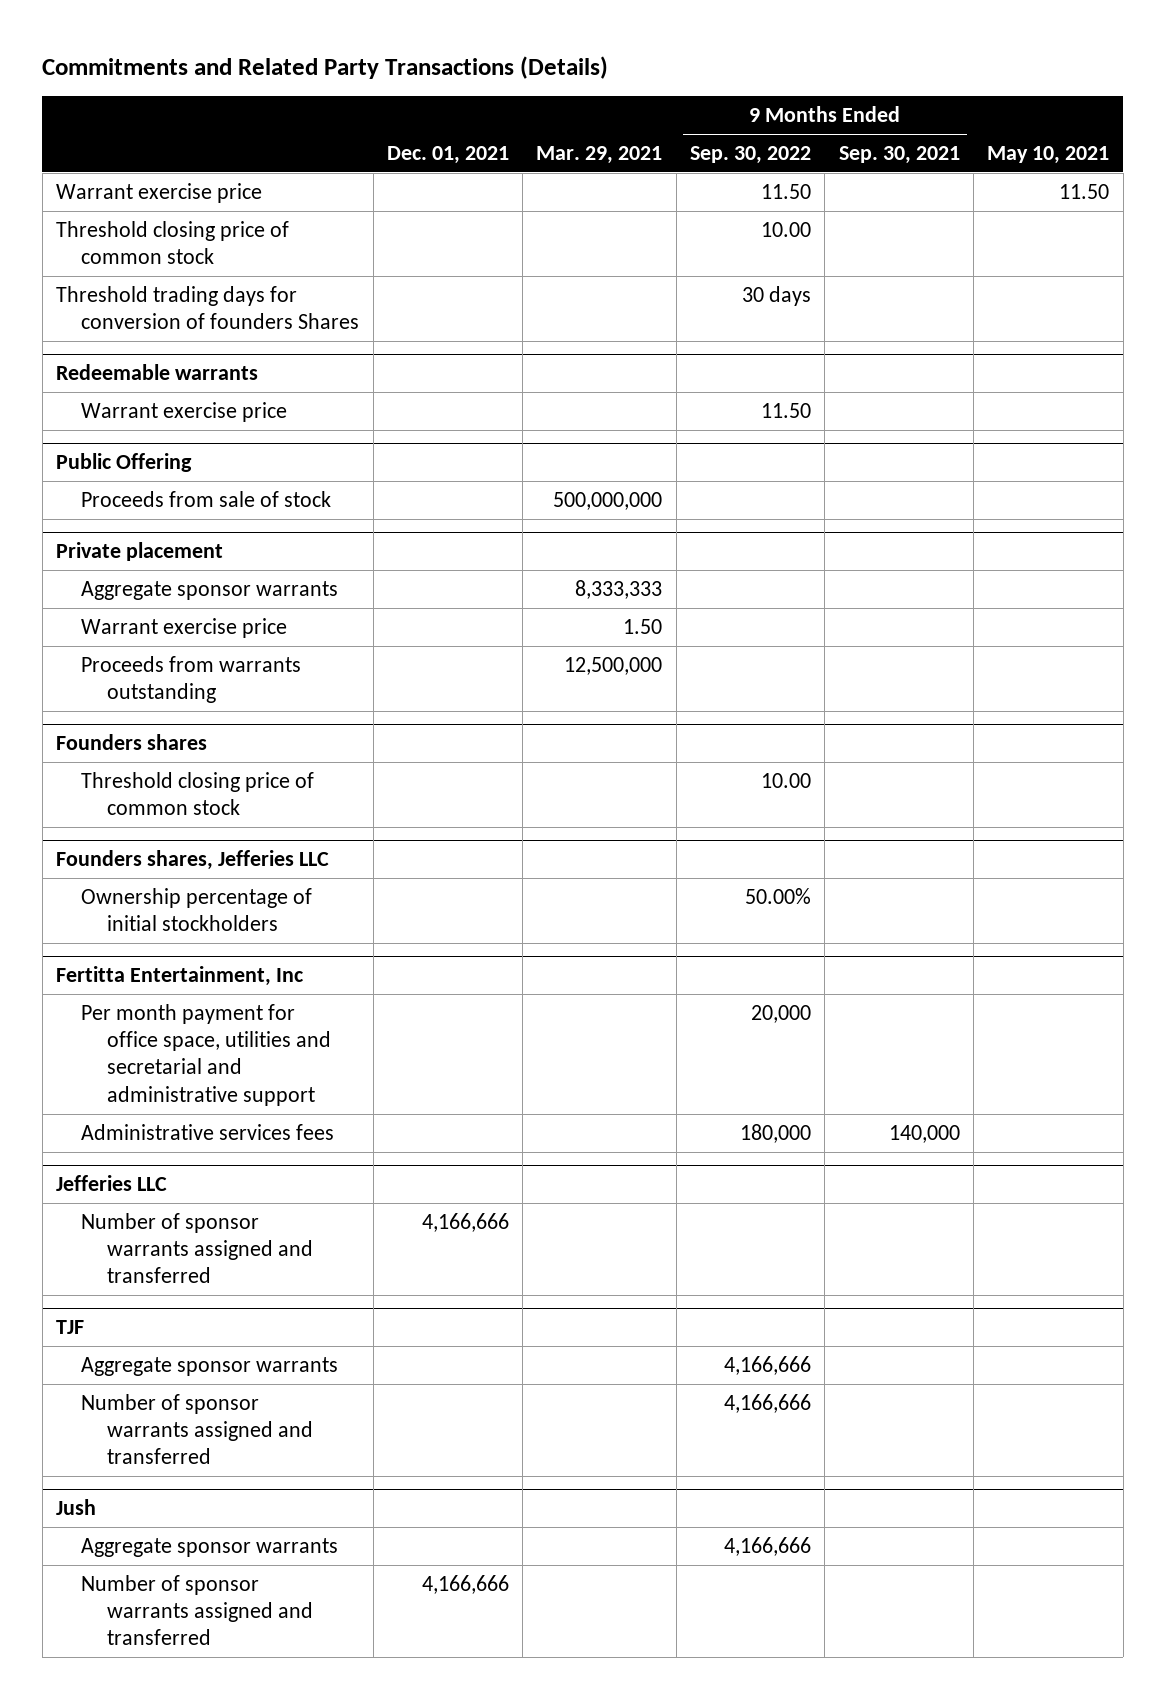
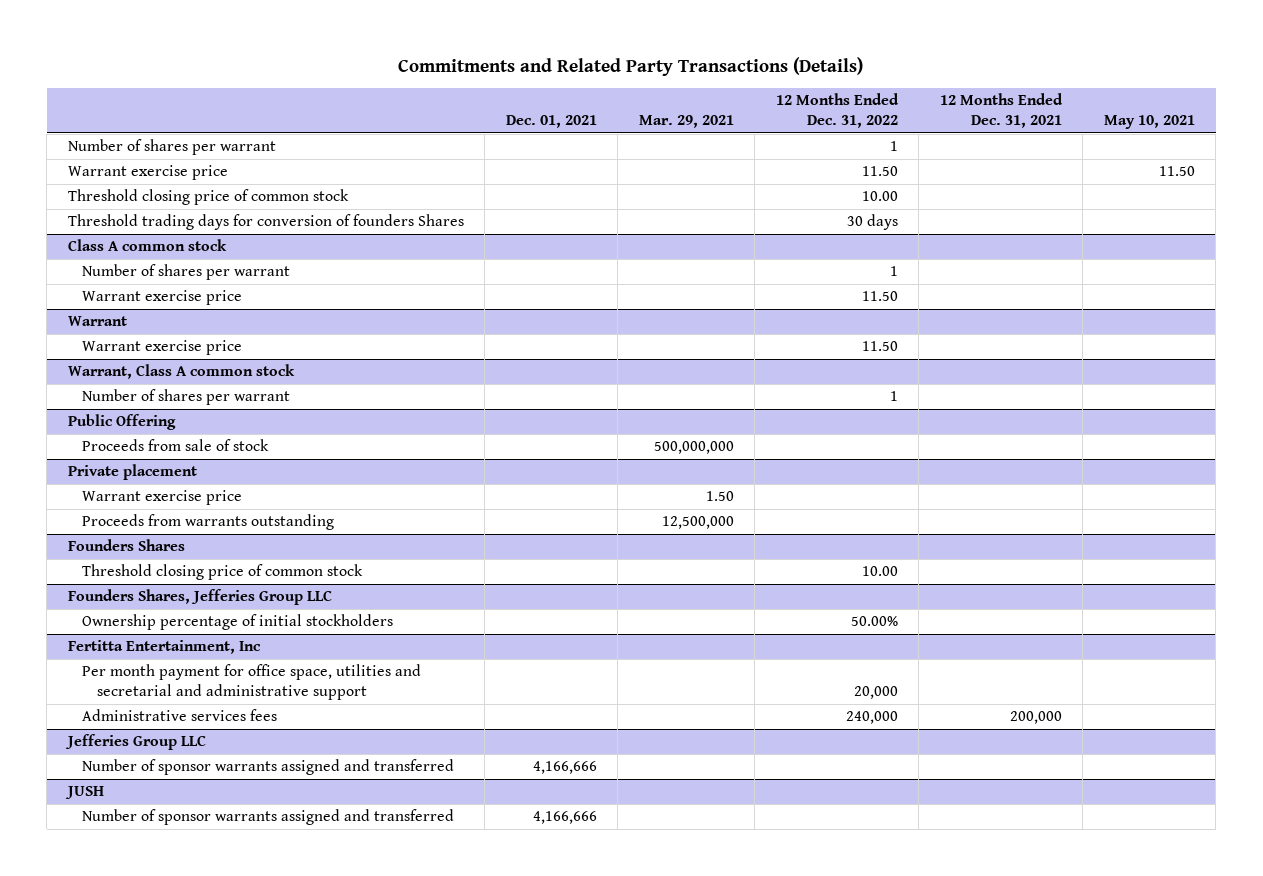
- | Dec. 01, 2021 | Mar. 29, 2021 | 9 Months Ended Sep. 30, 2022 | 9 Months Ended Sep. 30, 2021 | May 10, 2021
+ | Dec. 01, 2021 | Mar. 29, 2021 | 12 Months Ended Dec. 31, 2022 | 12 Months Ended Dec. 31, 2021 | May 10, 2021
+ Number of shares per warrant | | | 1 | |
- Redeemable warrants
+ Class A common stock
+ Number of shares per warrant | | | 1 | |
+ Warrant exercise price | | | 11.50 | |
+ Warrant
+ Warrant, Class A common stock
+ Number of shares per warrant | | | 1 | |
@ Private placement
- Aggregate sponsor warrants | | 8,333,333 | | |
- Founders shares
+ Founders Shares
- Founders shares, Jefferies LLC
+ Founders Shares, Jefferies Group LLC
- Jefferies LLC
+ Jefferies Group LLC
- TJF
- Aggregate sponsor warrants | | | 4,166,666 | |
- Number of sponsor warrants assigned and transferred | | | 4,166,666 | |
- Jush
- Aggregate sponsor warrants | | | 4,166,666 | |
+ JUSH

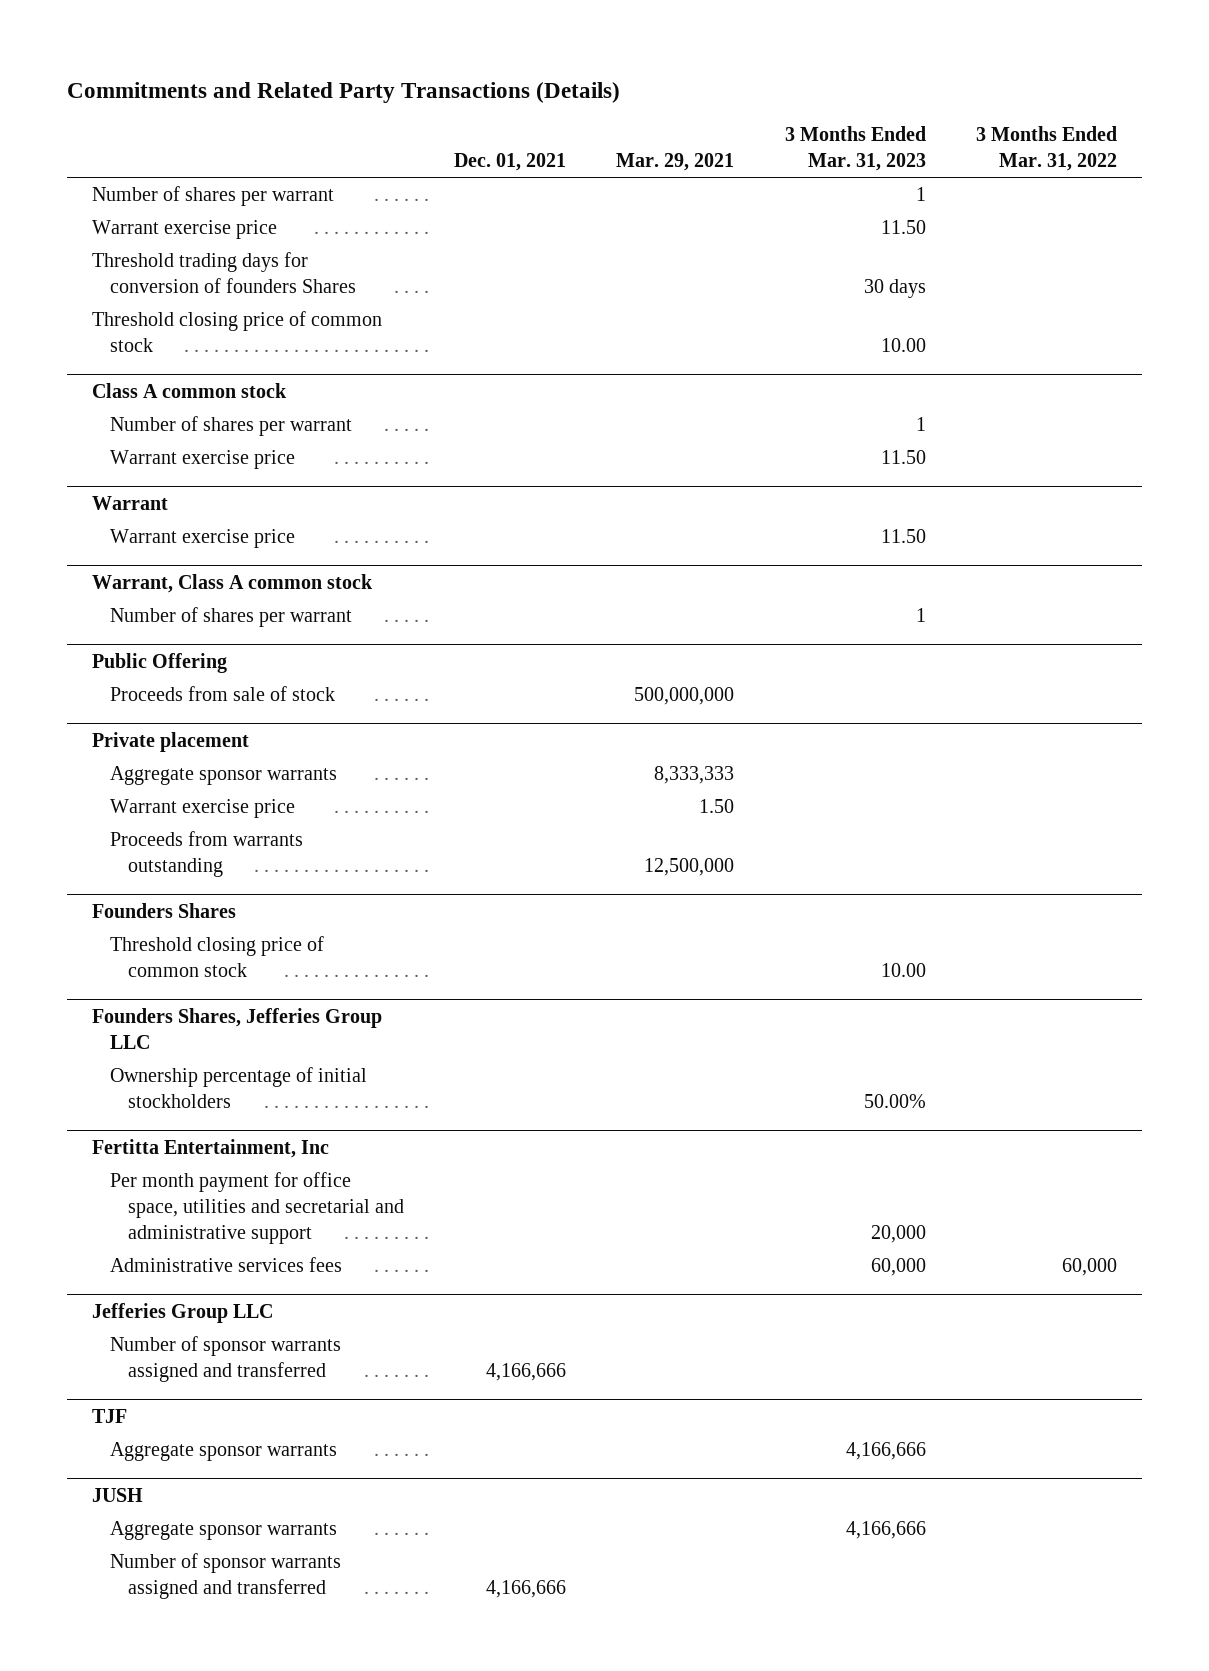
- | Dec. 01, 2021 | Mar. 29, 2021 | 12 Months Ended Dec. 31, 2022 | 12 Months Ended Dec. 31, 2021 | May 10, 2021
+ | Dec. 01, 2021 | Mar. 29, 2021 | 3 Months Ended Mar. 31, 2023 | 3 Months Ended Mar. 31, 2022
moved down: Threshold closing price of common stock | | | 10.00 |
@ Private placement
+ Aggregate sponsor warrants | | 8,333,333 | |
+ TJF
+ Aggregate sponsor warrants | | | 4,166,666 |
@ JUSH
+ Aggregate sponsor warrants | | | 4,166,666 |

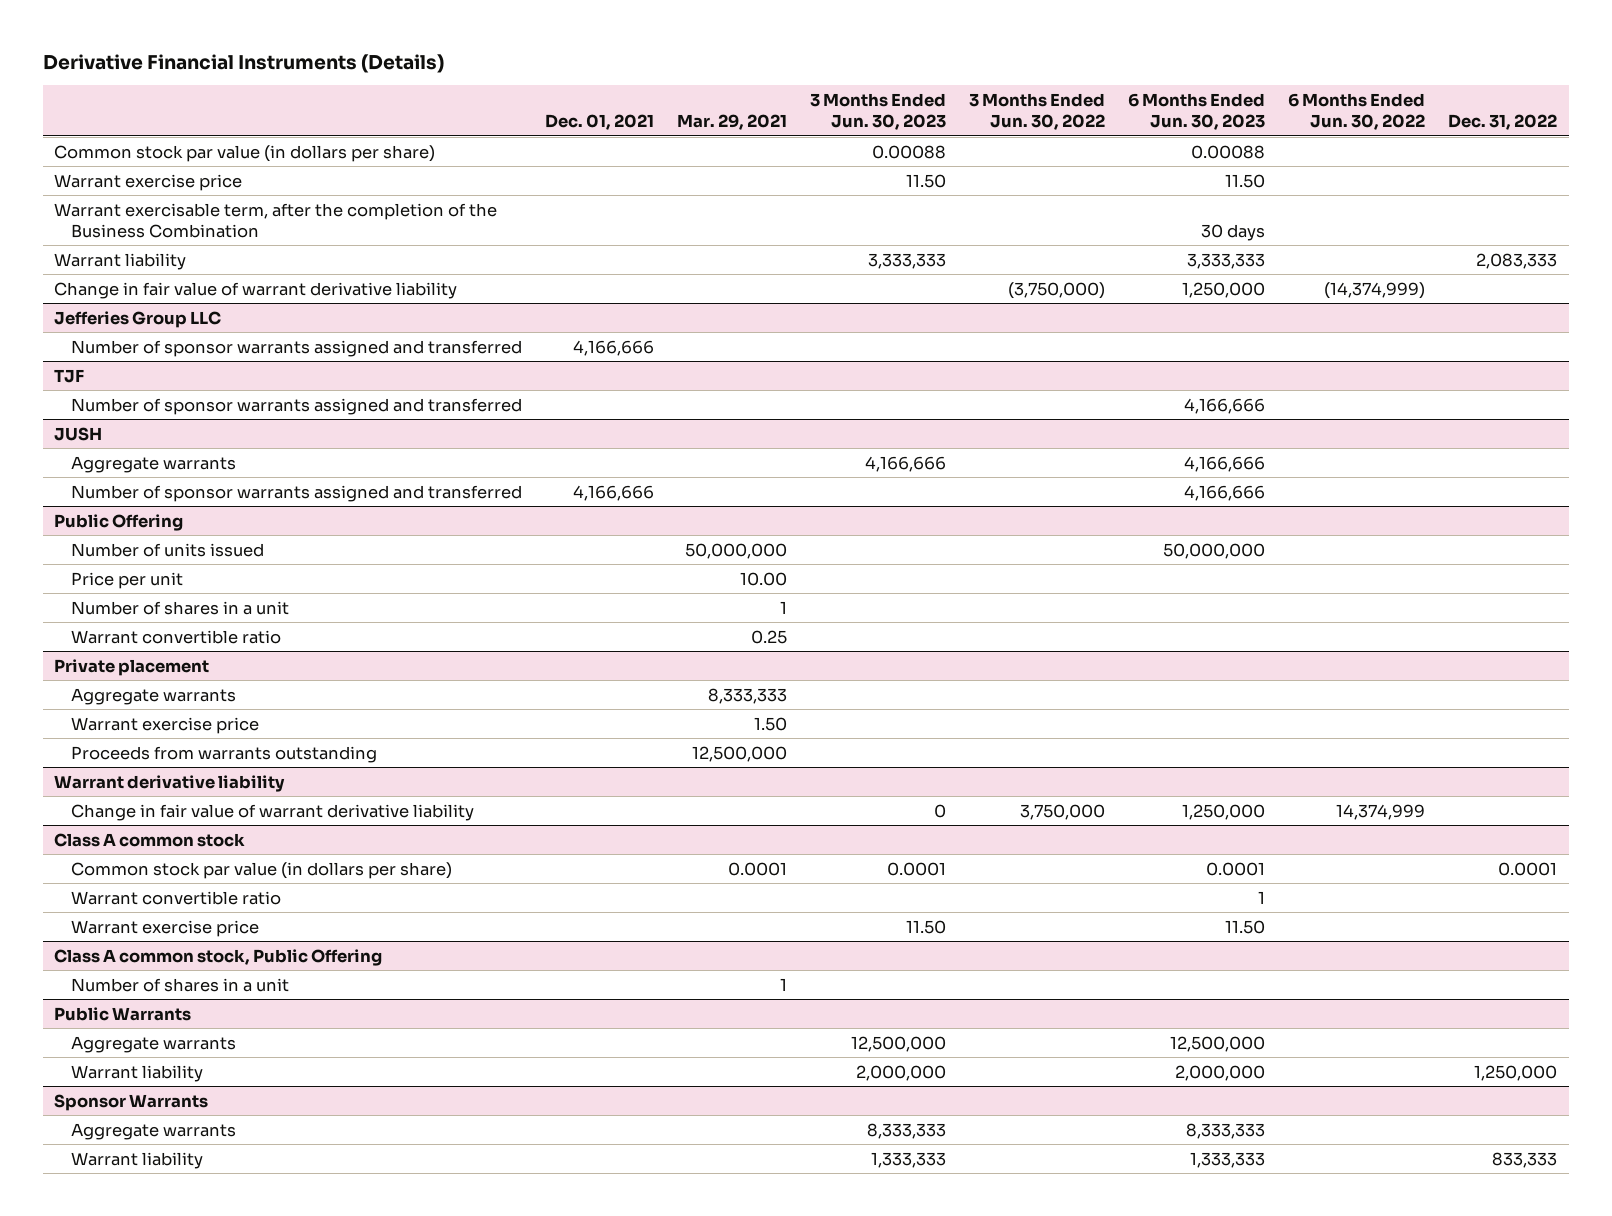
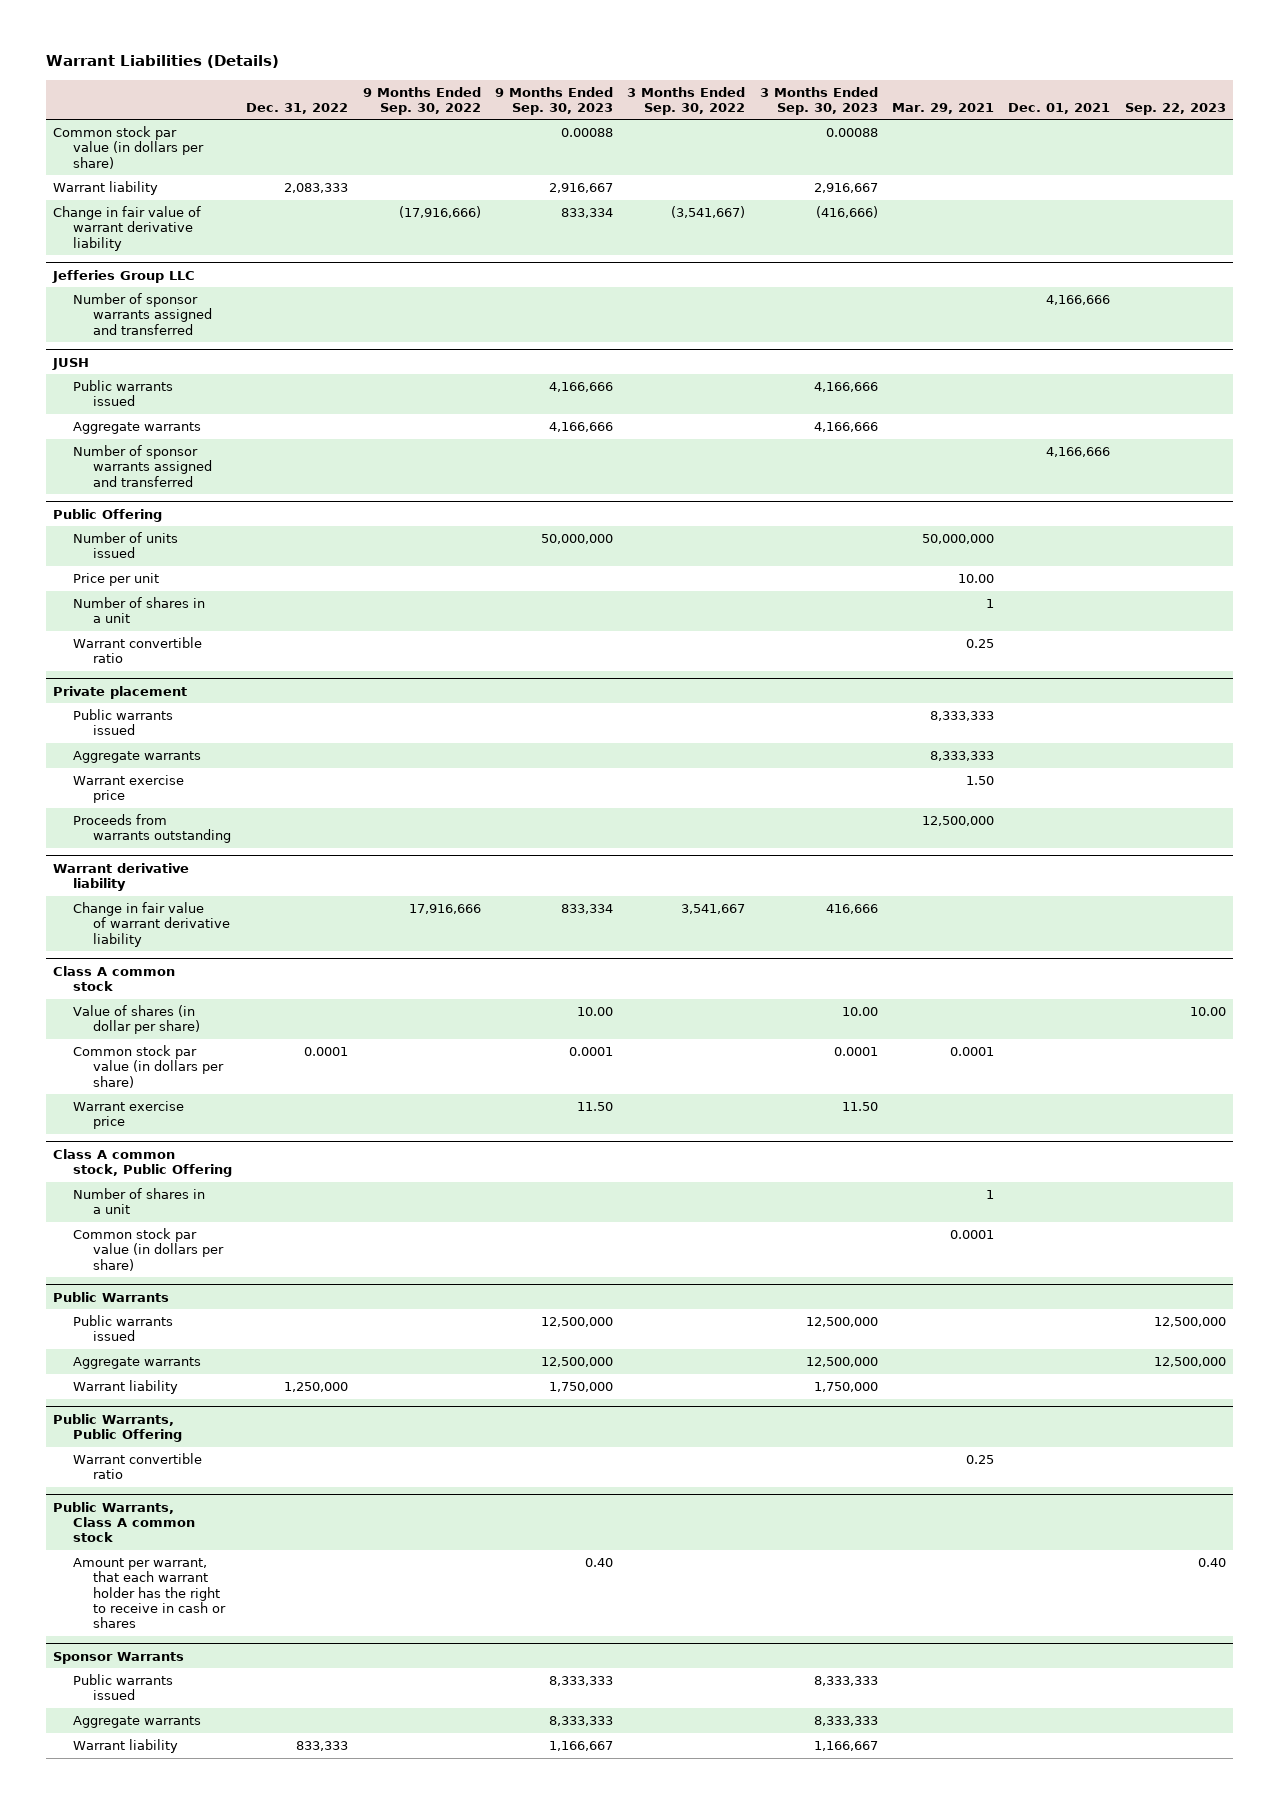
- Derivative Financial Instruments (Details)
+ Warrant Liabilities (Details)
- | Dec. 01, 2021 | Mar. 29, 2021 | 3 Months Ended Jun. 30, 2023 | 3 Months Ended Jun. 30, 2022 | 6 Months Ended Jun. 30, 2023 | 6 Months Ended Jun. 30, 2022 | Dec. 31, 2022
+ | Dec. 31, 2022 | 9 Months Ended Sep. 30, 2022 | 9 Months Ended Sep. 30, 2023 | 3 Months Ended Sep. 30, 2022 | 3 Months Ended Sep. 30, 2023 | Mar. 29, 2021 | Dec. 01, 2021 | Sep. 22, 2023
- Warrant exercise price | | | 11.50 | | 11.50 | |
- Warrant exercisable term, after the completion of the Business Combination | | | | | 30 days | |
- TJF
- Number of sponsor warrants assigned and transferred | | | | | 4,166,666 | |
@ JUSH
+ Public warrants issued | | | 4,166,666 | | 4,166,666 | | |
@ Private placement
+ Public warrants issued | | | | | | 8,333,333 | |
@ Class A common stock
+ Value of shares (in dollar per share) | | | 10.00 | | 10.00 | | | 10.00
- Warrant convertible ratio | | | | | 1 | |
@ Class A common stock, Public Offering
+ Common stock par value (in dollars per share) | | | | | | 0.0001 | |
@ Public Warrants
+ Public warrants issued | | | 12,500,000 | | 12,500,000 | | | 12,500,000
+ Public Warrants, Public Offering
+ Warrant convertible ratio | | | | | | 0.25 | |
+ Public Warrants, Class A common stock
+ Amount per warrant, that each warrant holder has the right to receive in cash or shares | | | 0.40 | | | | | 0.40
@ Sponsor Warrants
+ Public warrants issued | | | 8,333,333 | | 8,333,333 | | |

